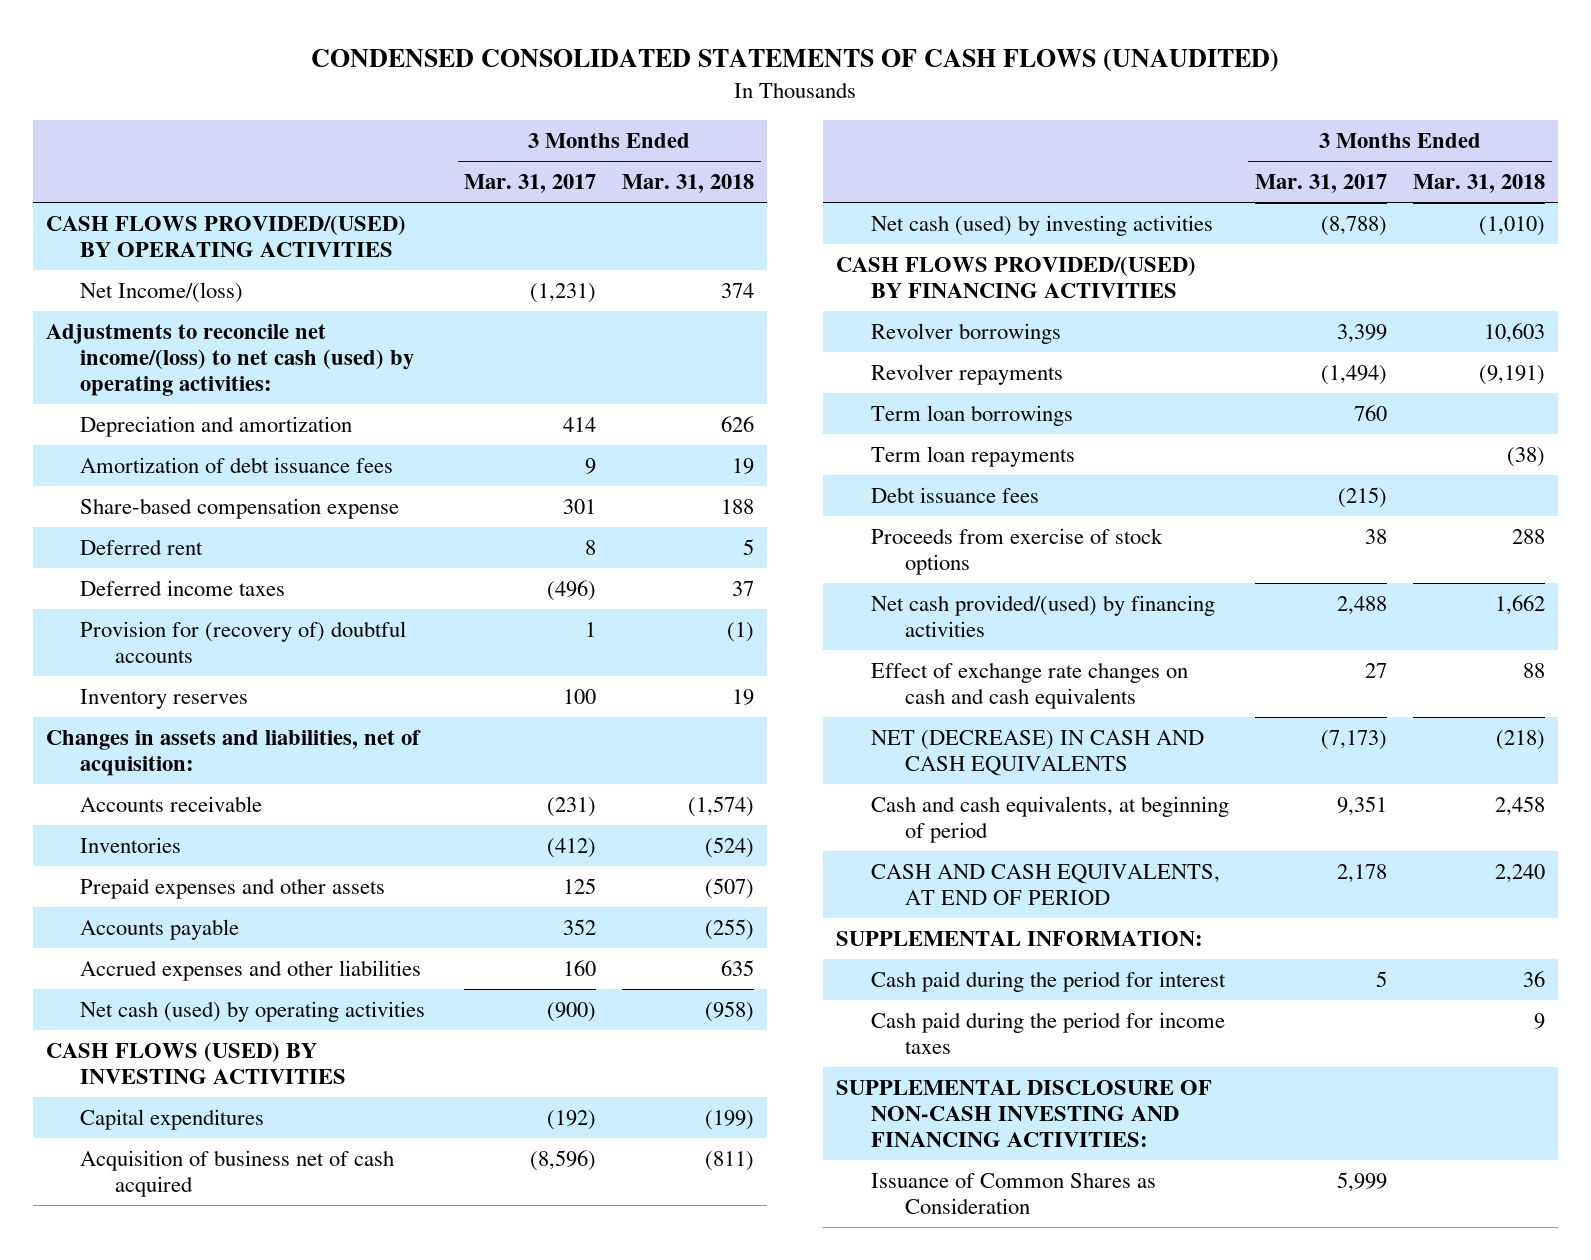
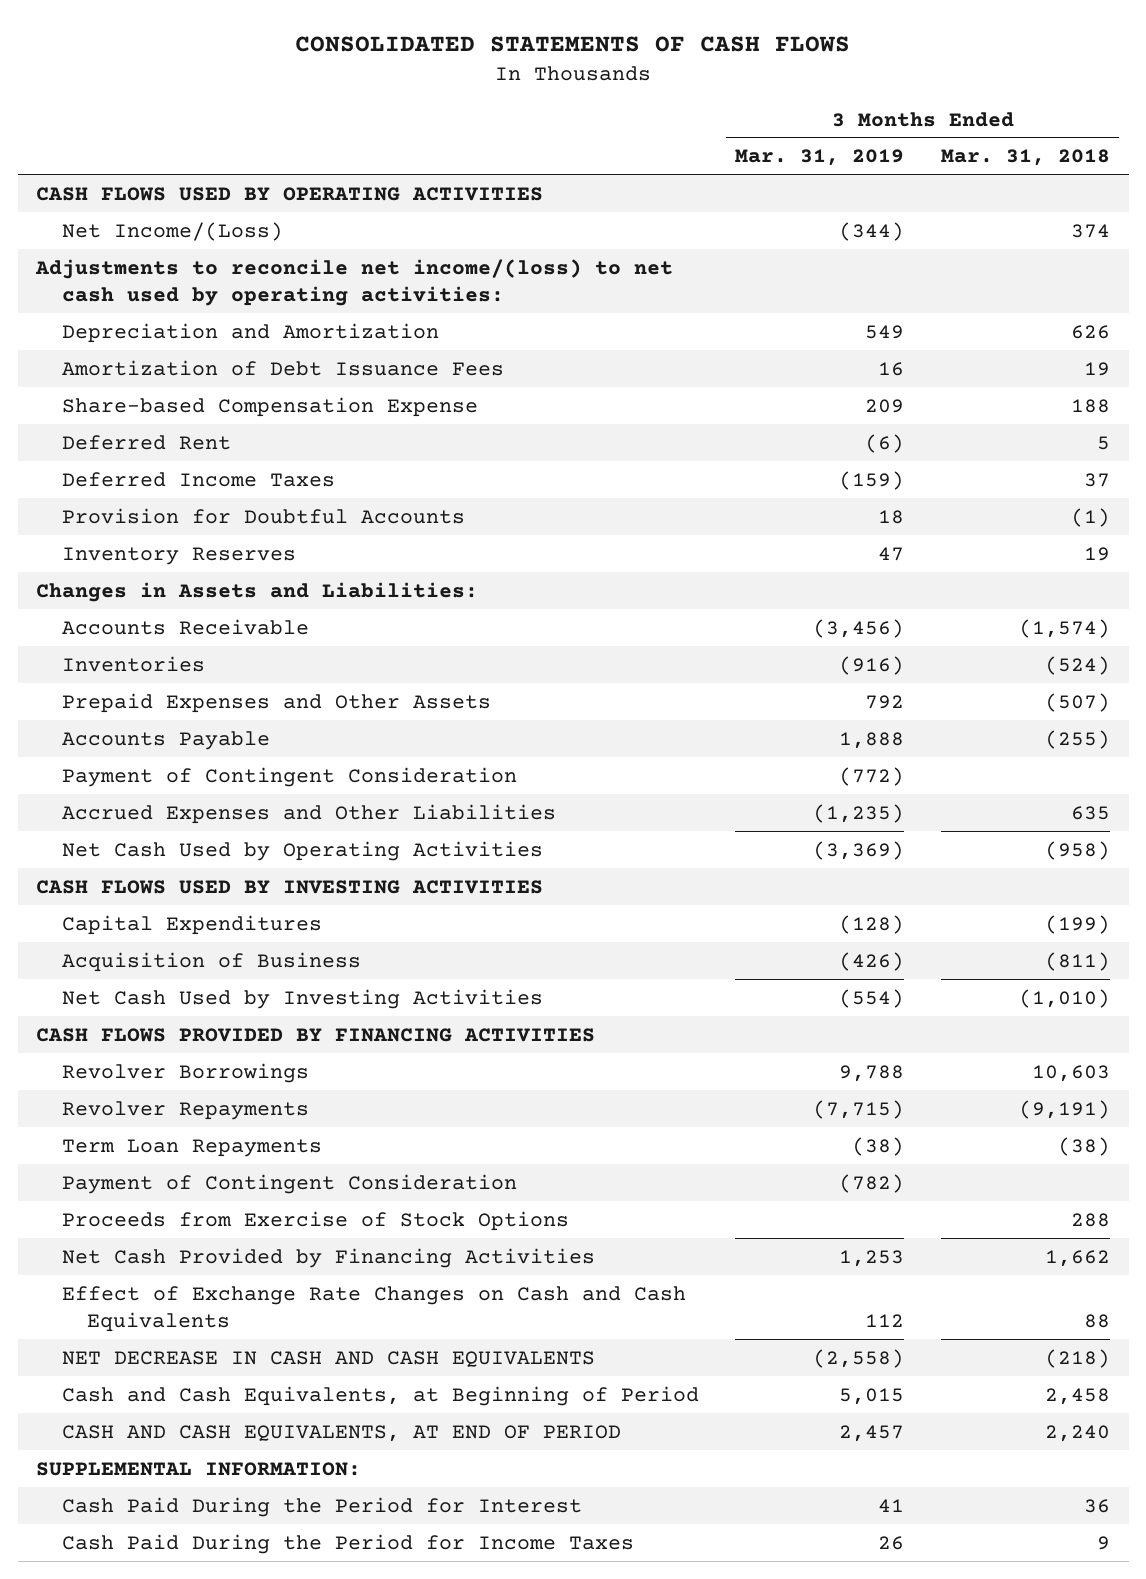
- CONDENSED CONSOLIDATED STATEMENTS OF CASH FLOWS (UNAUDITED)
+ CONSOLIDATED STATEMENTS OF CASH FLOWS
- | 3 Months Ended Mar. 31, 2017 | 3 Months Ended Mar. 31, 2018
+ | 3 Months Ended Mar. 31, 2019 | 3 Months Ended Mar. 31, 2018
- CASH FLOWS PROVIDED/(USED) BY OPERATING ACTIVITIES
- Net Income/(loss) | (1,231) | 374
- Adjustments to reconcile net income/(loss) to net cash (used) by operating activities:
- Depreciation and amortization | 414 | 626
- Amortization of debt issuance fees | 9 | 19
- Share-based compensation expense | 301 | 188
- Deferred rent | 8 | 5
- Deferred income taxes | (496) | 37
- Provision for (recovery of) doubtful accounts | 1 | (1)
- Inventory reserves | 100 | 19
- Changes in assets and liabilities, net of acquisition:
- Accounts receivable | (231) | (1,574)
+ CASH FLOWS USED BY OPERATING ACTIVITIES
+ Net Income/(Loss) | (344) | 374
+ Adjustments to reconcile net income/(loss) to net cash used by operating activities:
+ Depreciation and Amortization | 549 | 626
+ Amortization of Debt Issuance Fees | 16 | 19
+ Share-based Compensation Expense | 209 | 188
+ Deferred Rent | (6) | 5
+ Deferred Income Taxes | (159) | 37
+ Provision for Doubtful Accounts | 18 | (1)
+ Inventory Reserves | 47 | 19
+ Changes in Assets and Liabilities:
+ Accounts Receivable | (3,456) | (1,574)
- Prepaid expenses and other assets | 125 | (507)
- Accounts payable | 352 | (255)
- Accrued expenses and other liabilities | 160 | 635
- Net cash (used) by operating activities | (900) | (958)
- CASH FLOWS (USED) BY INVESTING ACTIVITIES
- Capital expenditures | (192) | (199)
- Acquisition of business net of cash acquired | (8,596) | (811)
- Net cash (used) by investing activities | (8,788) | (1,010)
- CASH FLOWS PROVIDED/(USED) BY FINANCING ACTIVITIES
- Revolver borrowings | 3,399 | 10,603
- Revolver repayments | (1,494) | (9,191)
- Term loan borrowings | 760 |
- Term loan repayments | | (38)
- Debt issuance fees | (215) |
- Proceeds from exercise of stock options | 38 | 288
- Net cash provided/(used) by financing activities | 2,488 | 1,662
- Effect of exchange rate changes on cash and cash equivalents | 27 | 88
- NET (DECREASE) IN CASH AND CASH EQUIVALENTS | (7,173) | (218)
- Cash and cash equivalents, at beginning of period | 9,351 | 2,458
+ Prepaid Expenses and Other Assets | 792 | (507)
+ Accounts Payable | 1,888 | (255)
+ Payment of Contingent Consideration | (772) |
+ Accrued Expenses and Other Liabilities | (1,235) | 635
+ Net Cash Used by Operating Activities | (3,369) | (958)
+ CASH FLOWS USED BY INVESTING ACTIVITIES
+ Capital Expenditures | (128) | (199)
+ Acquisition of Business | (426) | (811)
+ Net Cash Used by Investing Activities | (554) | (1,010)
+ CASH FLOWS PROVIDED BY FINANCING ACTIVITIES
+ Revolver Borrowings | 9,788 | 10,603
+ Revolver Repayments | (7,715) | (9,191)
+ Term Loan Repayments | (38) | (38)
+ Payment of Contingent Consideration | (782) |
+ Proceeds from Exercise of Stock Options | | 288
+ Net Cash Provided by Financing Activities | 1,253 | 1,662
+ Effect of Exchange Rate Changes on Cash and Cash Equivalents | 112 | 88
+ NET DECREASE IN CASH AND CASH EQUIVALENTS | (2,558) | (218)
+ Cash and Cash Equivalents, at Beginning of Period | 5,015 | 2,458
- Cash paid during the period for interest | 5 | 36
- Cash paid during the period for income taxes | | 9
- SUPPLEMENTAL DISCLOSURE OF NON-CASH INVESTING AND FINANCING ACTIVITIES:
- Issuance of Common Shares as Consideration | 5,999 |
+ Cash Paid During the Period for Interest | 41 | 36
+ Cash Paid During the Period for Income Taxes | 26 | 9

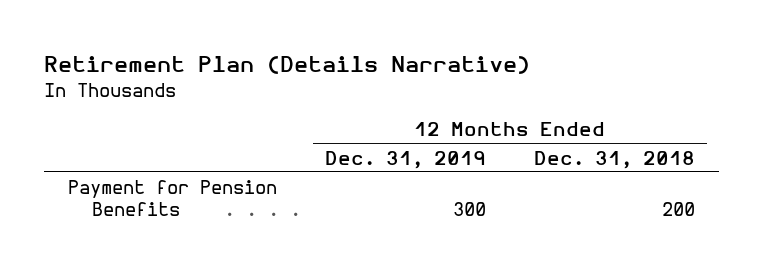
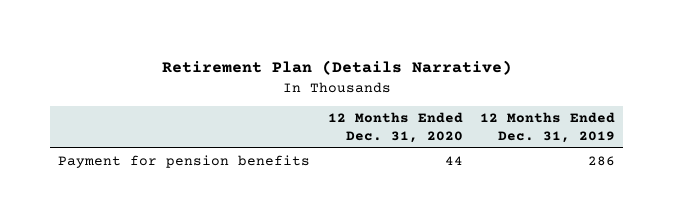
- | 12 Months Ended Dec. 31, 2019 | 12 Months Ended Dec. 31, 2018
+ | 12 Months Ended Dec. 31, 2020 | 12 Months Ended Dec. 31, 2019
- Payment for Pension Benefits | 300 | 200
+ Payment for pension benefits | 44 | 286

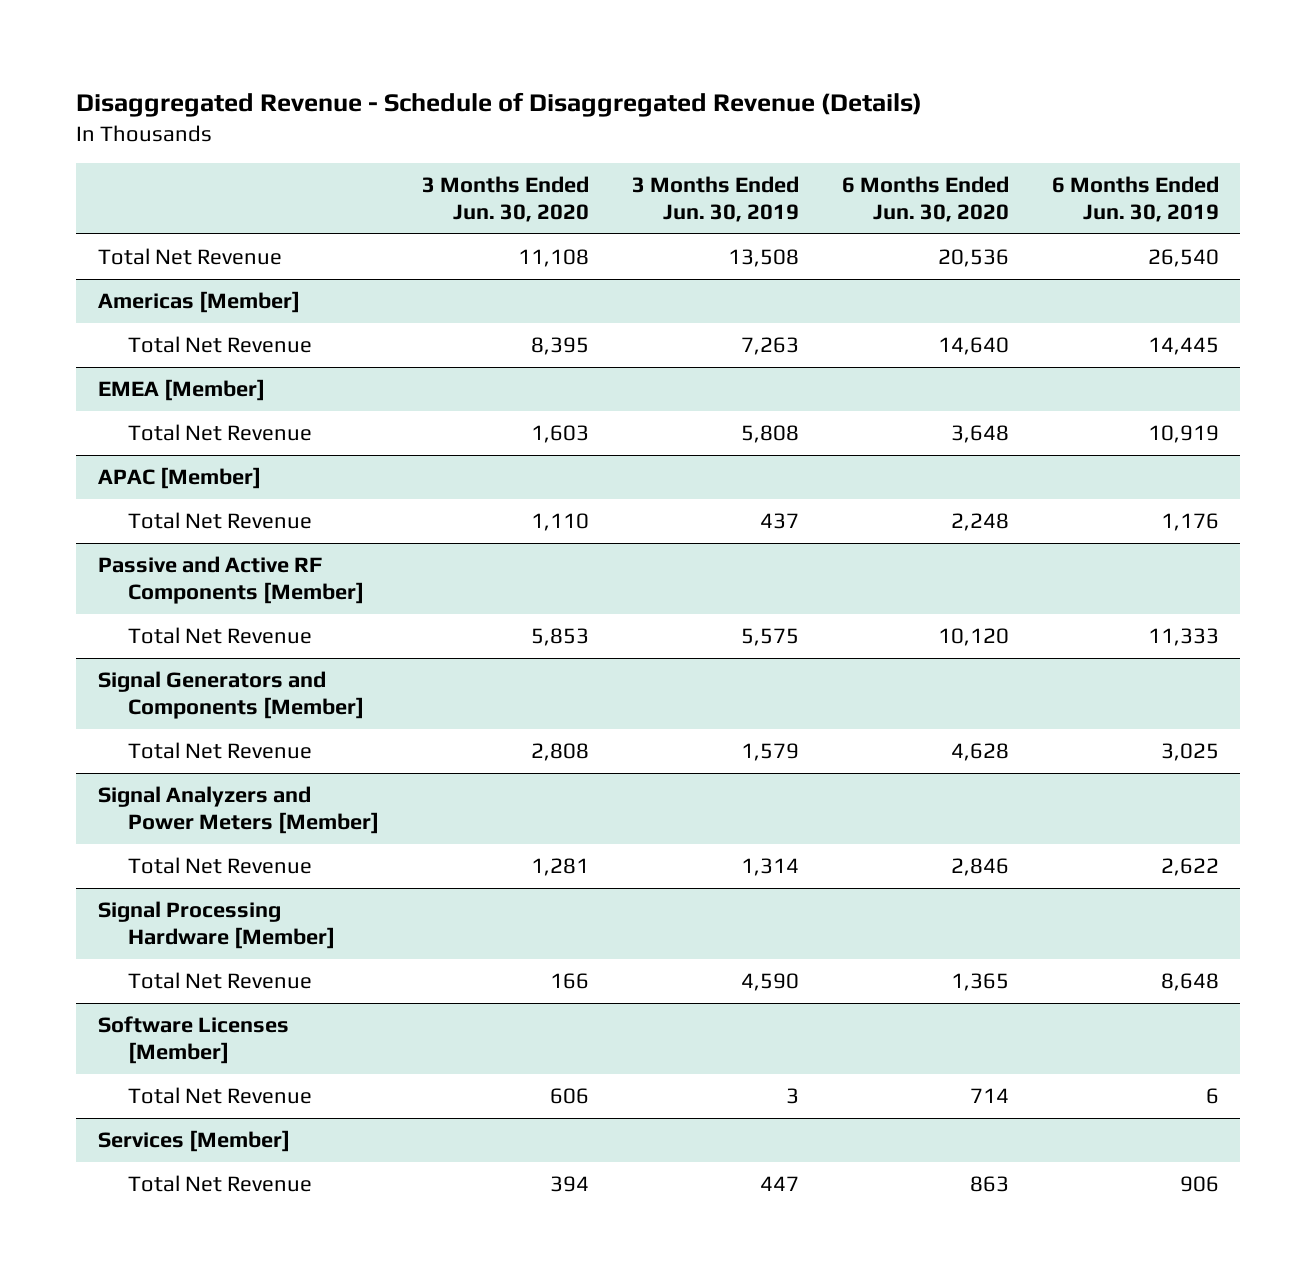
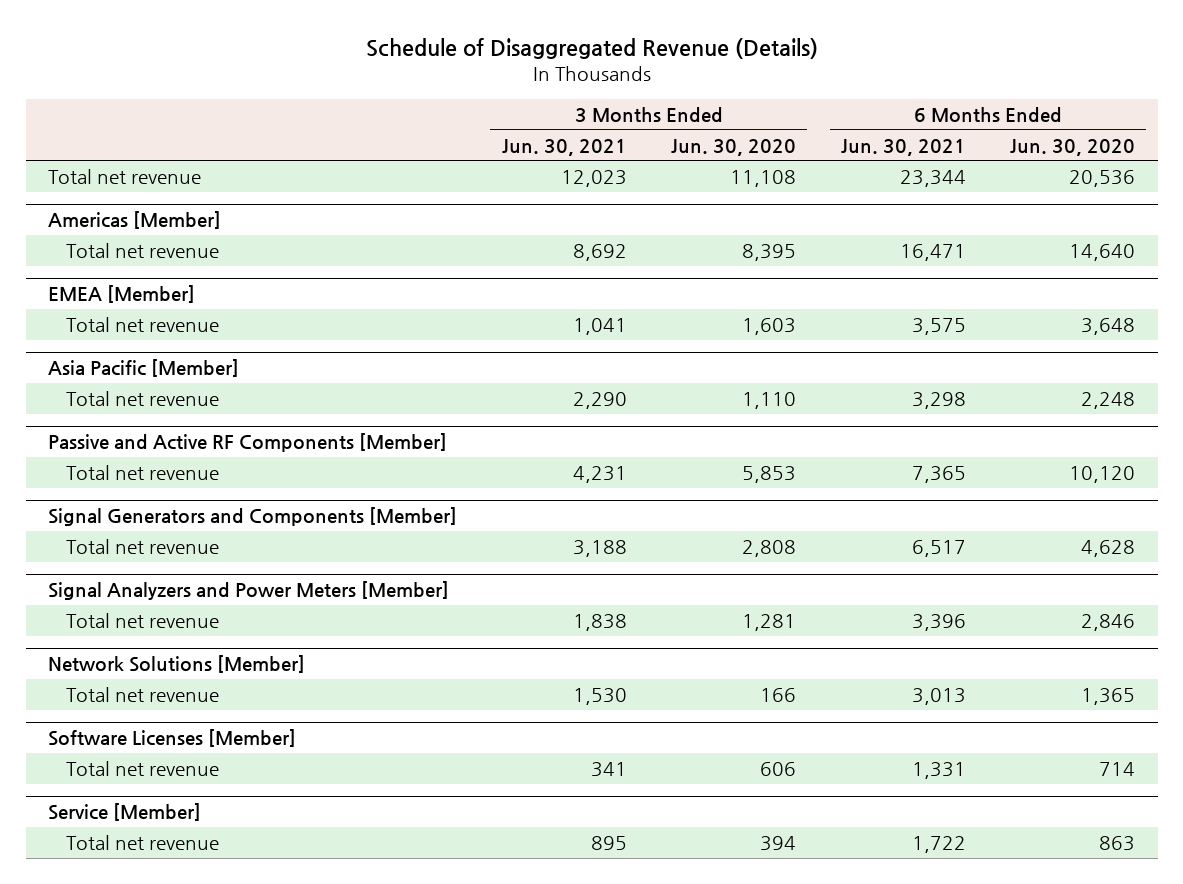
- Disaggregated Revenue - Schedule of Disaggregated Revenue (Details)
+ Schedule of Disaggregated Revenue (Details)
- | 3 Months Ended Jun. 30, 2020 | 3 Months Ended Jun. 30, 2019 | 6 Months Ended Jun. 30, 2020 | 6 Months Ended Jun. 30, 2019
+ | 3 Months Ended Jun. 30, 2021 | 3 Months Ended Jun. 30, 2020 | 6 Months Ended Jun. 30, 2021 | 6 Months Ended Jun. 30, 2020
- Total Net Revenue | 11,108 | 13,508 | 20,536 | 26,540
+ Total net revenue | 12,023 | 11,108 | 23,344 | 20,536
@ Americas [Member]
- Total Net Revenue | 8,395 | 7,263 | 14,640 | 14,445
+ Total net revenue | 8,692 | 8,395 | 16,471 | 14,640
@ EMEA [Member]
- Total Net Revenue | 1,603 | 5,808 | 3,648 | 10,919
- APAC [Member]
- Total Net Revenue | 1,110 | 437 | 2,248 | 1,176
@ EMEA [Member]
+ Total net revenue | 1,041 | 1,603 | 3,575 | 3,648
+ Asia Pacific [Member]
+ Total net revenue | 2,290 | 1,110 | 3,298 | 2,248
@ Passive and Active RF Components [Member]
- Total Net Revenue | 5,853 | 5,575 | 10,120 | 11,333
+ Total net revenue | 4,231 | 5,853 | 7,365 | 10,120
@ Signal Generators and Components [Member]
- Total Net Revenue | 2,808 | 1,579 | 4,628 | 3,025
+ Total net revenue | 3,188 | 2,808 | 6,517 | 4,628
@ Signal Analyzers and Power Meters [Member]
- Total Net Revenue | 1,281 | 1,314 | 2,846 | 2,622
- Signal Processing Hardware [Member]
- Total Net Revenue | 166 | 4,590 | 1,365 | 8,648
@ Signal Analyzers and Power Meters [Member]
+ Total net revenue | 1,838 | 1,281 | 3,396 | 2,846
+ Network Solutions [Member]
+ Total net revenue | 1,530 | 166 | 3,013 | 1,365
@ Software Licenses [Member]
- Total Net Revenue | 606 | 3 | 714 | 6
- Services [Member]
- Total Net Revenue | 394 | 447 | 863 | 906
@ Software Licenses [Member]
+ Total net revenue | 341 | 606 | 1,331 | 714
+ Service [Member]
+ Total net revenue | 895 | 394 | 1,722 | 863

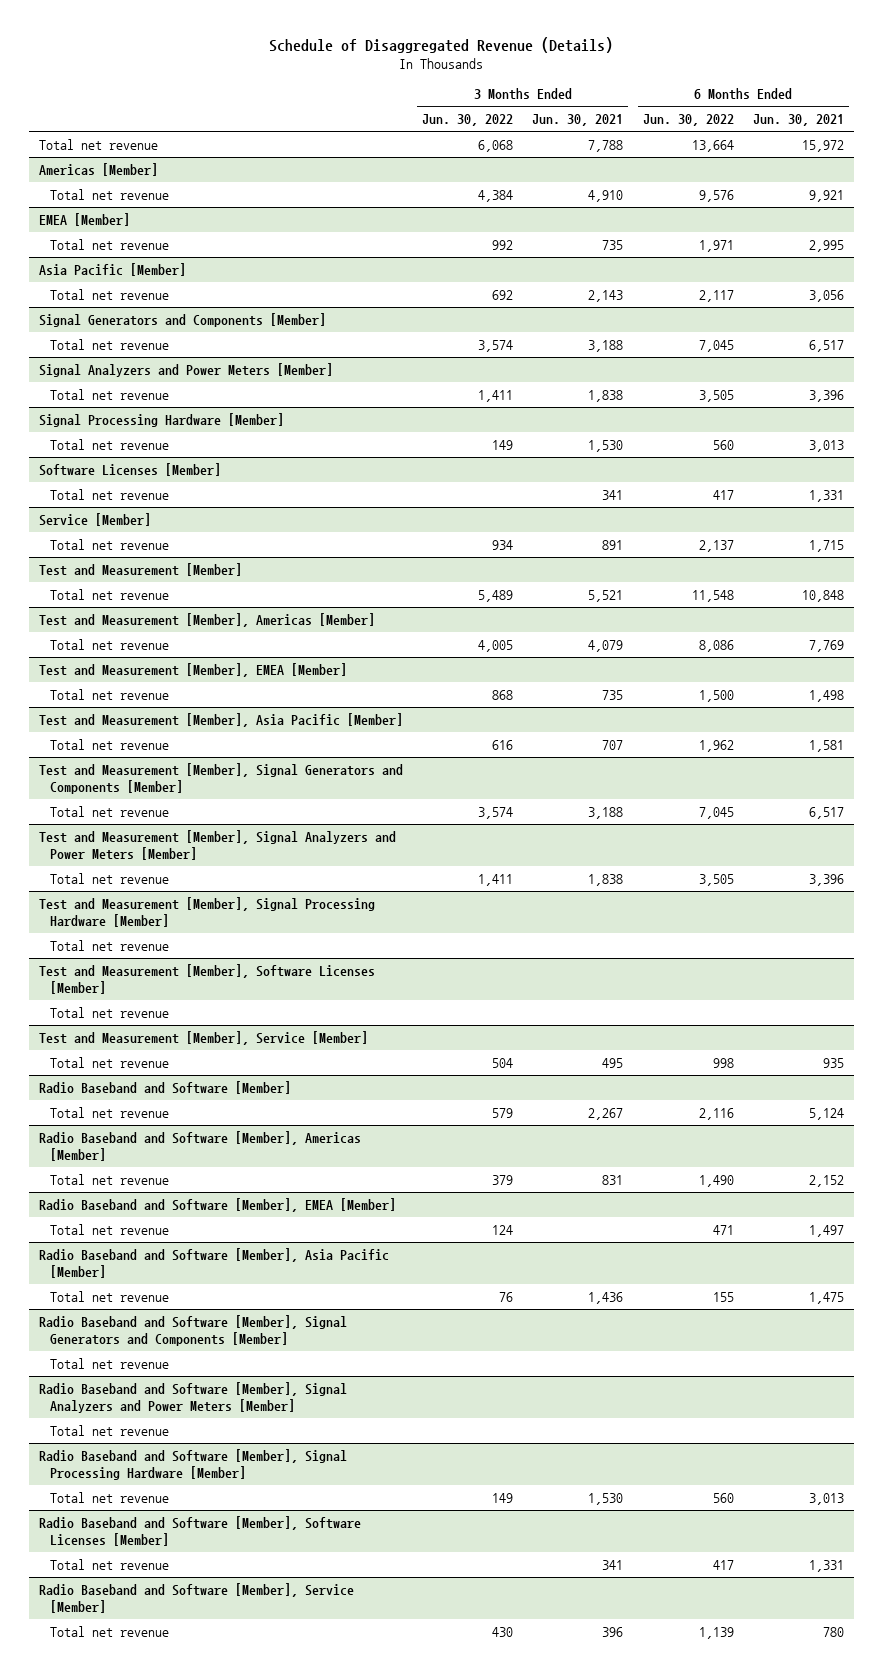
- | 3 Months Ended Jun. 30, 2021 | 3 Months Ended Jun. 30, 2020 | 6 Months Ended Jun. 30, 2021 | 6 Months Ended Jun. 30, 2020
+ | 3 Months Ended Jun. 30, 2022 | 3 Months Ended Jun. 30, 2021 | 6 Months Ended Jun. 30, 2022 | 6 Months Ended Jun. 30, 2021
- Total net revenue | 12,023 | 11,108 | 23,344 | 20,536
+ Total net revenue | 6,068 | 7,788 | 13,664 | 15,972
@ Americas [Member]
- Total net revenue | 8,692 | 8,395 | 16,471 | 14,640
+ Total net revenue | 4,384 | 4,910 | 9,576 | 9,921
@ EMEA [Member]
- Total net revenue | 1,041 | 1,603 | 3,575 | 3,648
+ Total net revenue | 992 | 735 | 1,971 | 2,995
@ Asia Pacific [Member]
- Total net revenue | 2,290 | 1,110 | 3,298 | 2,248
- Passive and Active RF Components [Member]
- Total net revenue | 4,231 | 5,853 | 7,365 | 10,120
@ Asia Pacific [Member]
+ Total net revenue | 692 | 2,143 | 2,117 | 3,056
- Network Solutions [Member]
+ Signal Processing Hardware [Member]
@ Service [Member]
- Total net revenue | 895 | 394 | 1,722 | 863
+ Total net revenue | 934 | 891 | 2,137 | 1,715
+ Test and Measurement [Member]
+ Total net revenue | 5,489 | 5,521 | 11,548 | 10,848
+ Test and Measurement [Member], Americas [Member]
+ Total net revenue | 4,005 | 4,079 | 8,086 | 7,769
+ Test and Measurement [Member], EMEA [Member]
+ Total net revenue | 868 | 735 | 1,500 | 1,498
+ Test and Measurement [Member], Asia Pacific [Member]
+ Total net revenue | 616 | 707 | 1,962 | 1,581
+ Test and Measurement [Member], Signal Generators and Components [Member]
+ Total net revenue | 3,574 | 3,188 | 7,045 | 6,517
+ Test and Measurement [Member], Signal Analyzers and Power Meters [Member]
+ Total net revenue | 1,411 | 1,838 | 3,505 | 3,396
+ Test and Measurement [Member], Signal Processing Hardware [Member]
+ Total net revenue
+ Test and Measurement [Member], Software Licenses [Member]
+ Total net revenue
+ Test and Measurement [Member], Service [Member]
+ Total net revenue | 504 | 495 | 998 | 935
+ Radio Baseband and Software [Member]
+ Total net revenue | 579 | 2,267 | 2,116 | 5,124
+ Radio Baseband and Software [Member], Americas [Member]
+ Total net revenue | 379 | 831 | 1,490 | 2,152
+ Radio Baseband and Software [Member], EMEA [Member]
+ Total net revenue | 124 | | 471 | 1,497
+ Radio Baseband and Software [Member], Asia Pacific [Member]
+ Total net revenue | 76 | 1,436 | 155 | 1,475
+ Radio Baseband and Software [Member], Signal Generators and Components [Member]
+ Total net revenue
+ Radio Baseband and Software [Member], Signal Analyzers and Power Meters [Member]
+ Total net revenue
+ Radio Baseband and Software [Member], Signal Processing Hardware [Member]
+ Total net revenue | 149 | 1,530 | 560 | 3,013
+ Radio Baseband and Software [Member], Software Licenses [Member]
+ Total net revenue | | 341 | 417 | 1,331
+ Radio Baseband and Software [Member], Service [Member]
+ Total net revenue | 430 | 396 | 1,139 | 780

